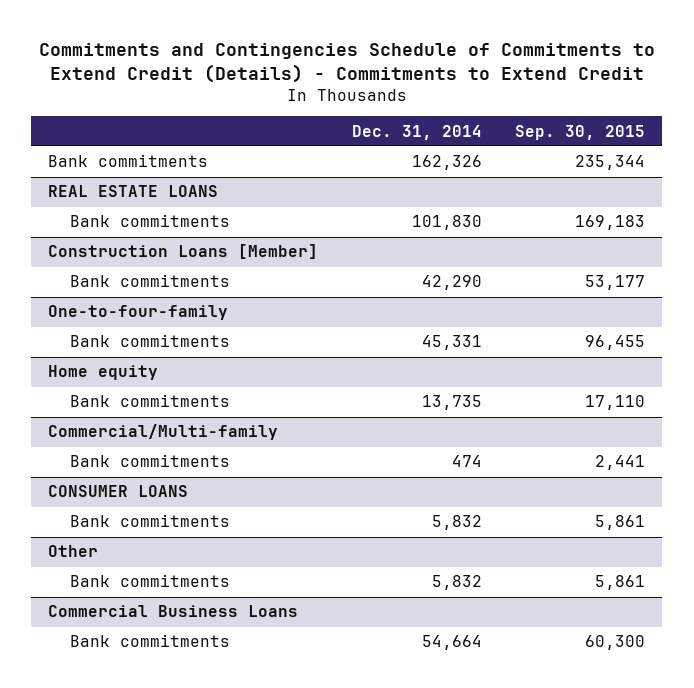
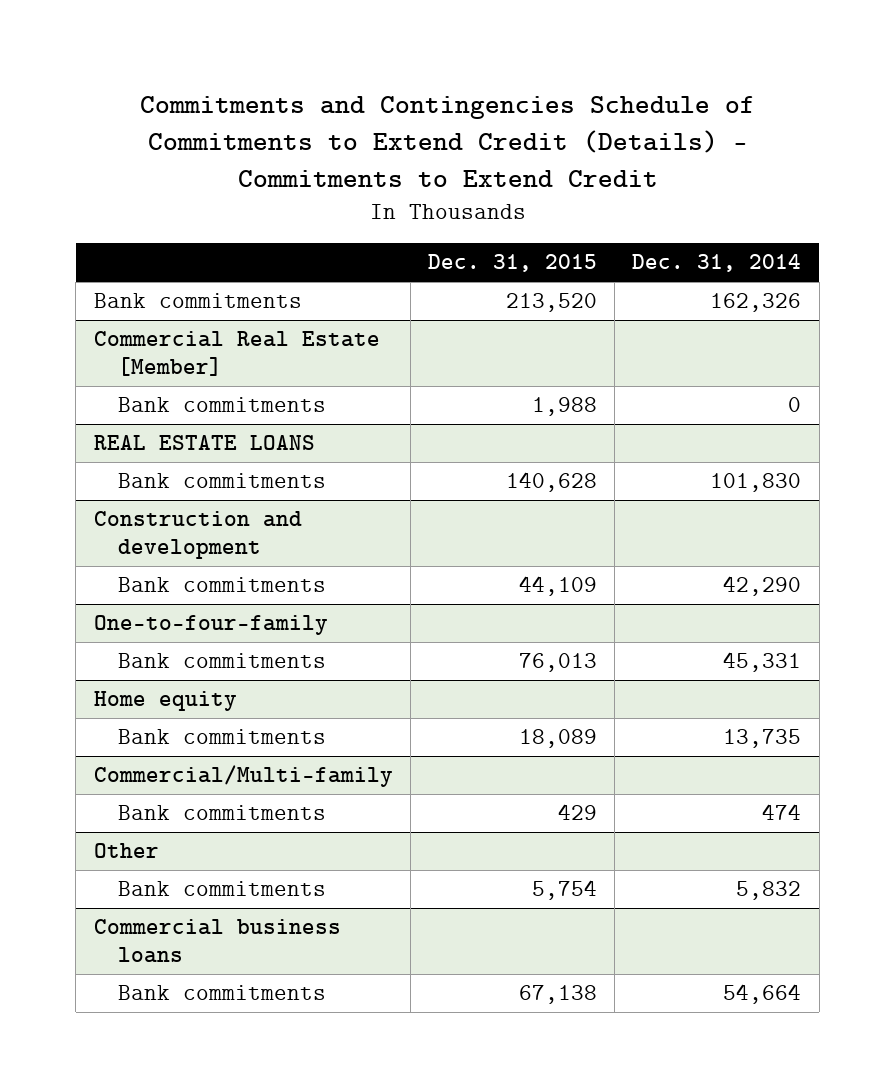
- | Dec. 31, 2014 | Sep. 30, 2015
+ | Dec. 31, 2015 | Dec. 31, 2014
+ Commercial Real Estate [Member]
+ Bank commitments | 1,988 | 0
- Construction Loans [Member]
+ Construction and development
- CONSUMER LOANS
- Bank commitments | 5,832 | 5,861
- Commercial Business Loans
+ Commercial business loans

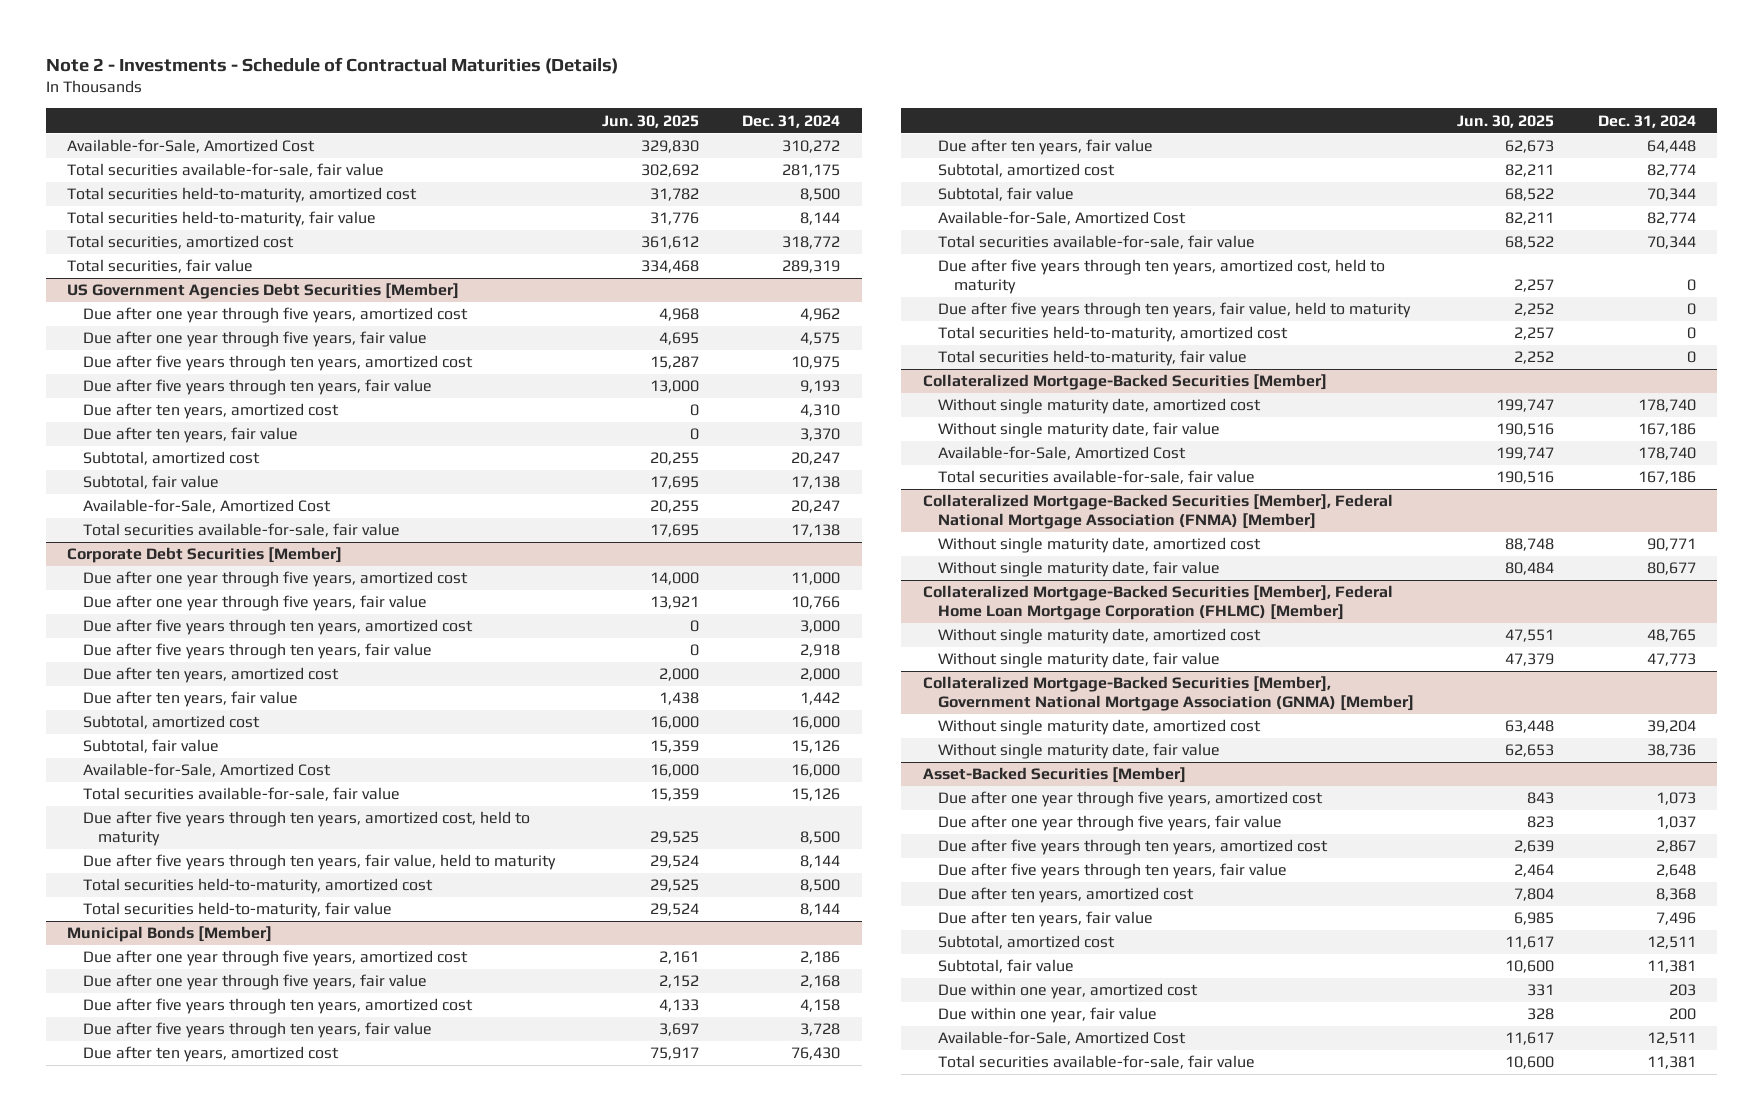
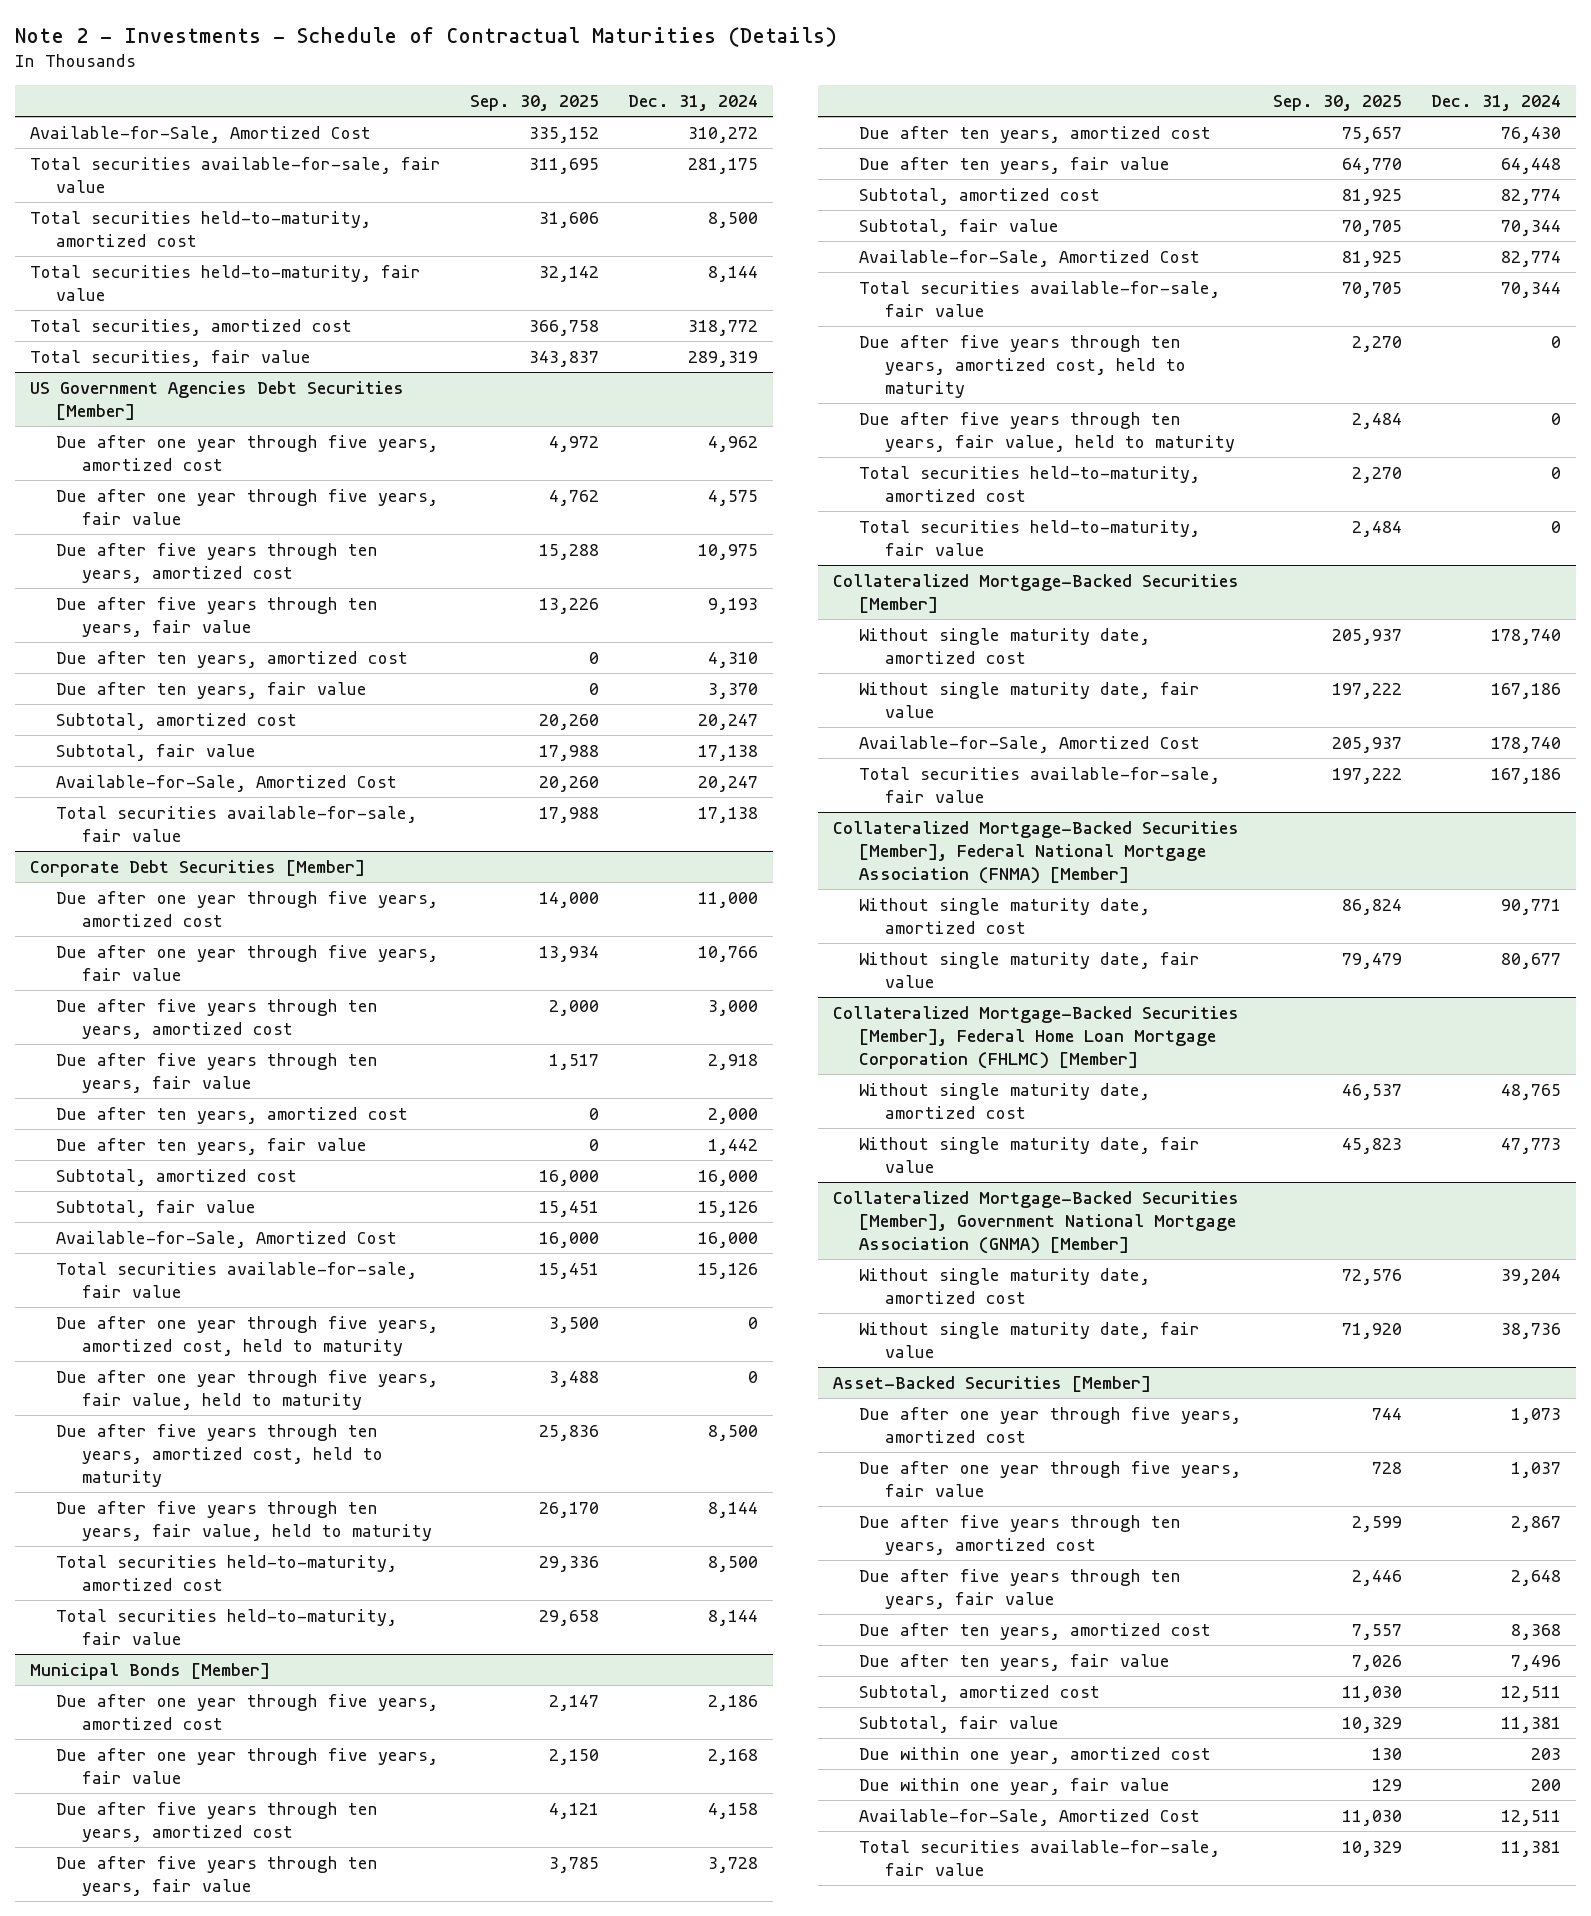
- | Jun. 30, 2025 | Dec. 31, 2024
+ | Sep. 30, 2025 | Dec. 31, 2024
@ Corporate Debt Securities [Member]
+ Due after one year through five years, amortized cost, held to maturity | 3,500 | 0
+ Due after one year through five years, fair value, held to maturity | 3,488 | 0

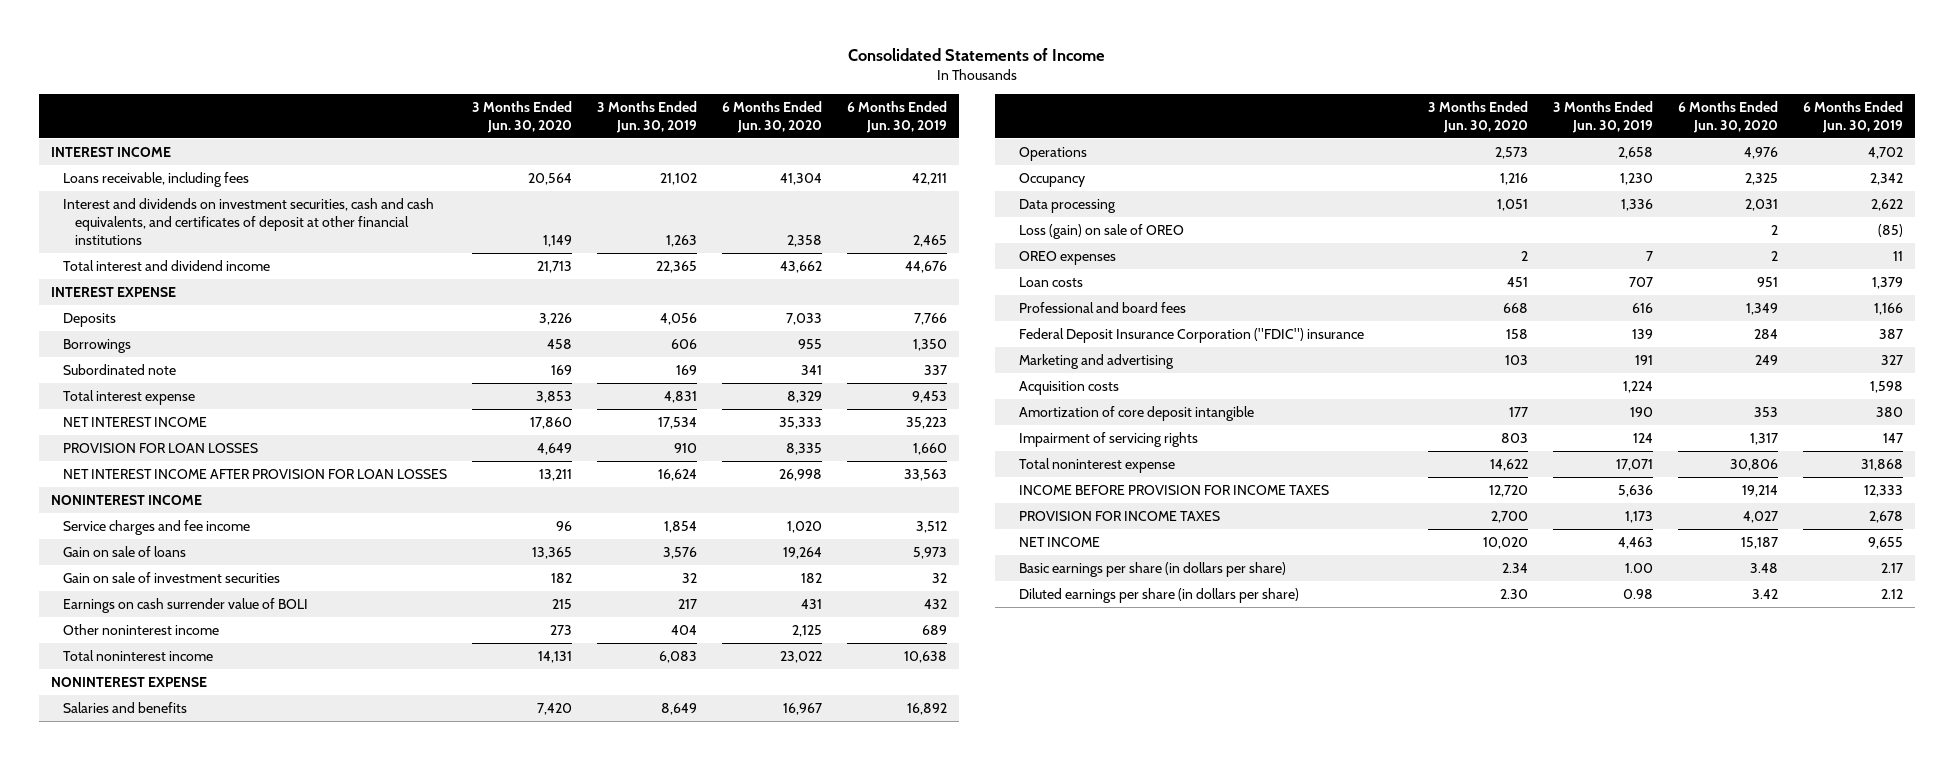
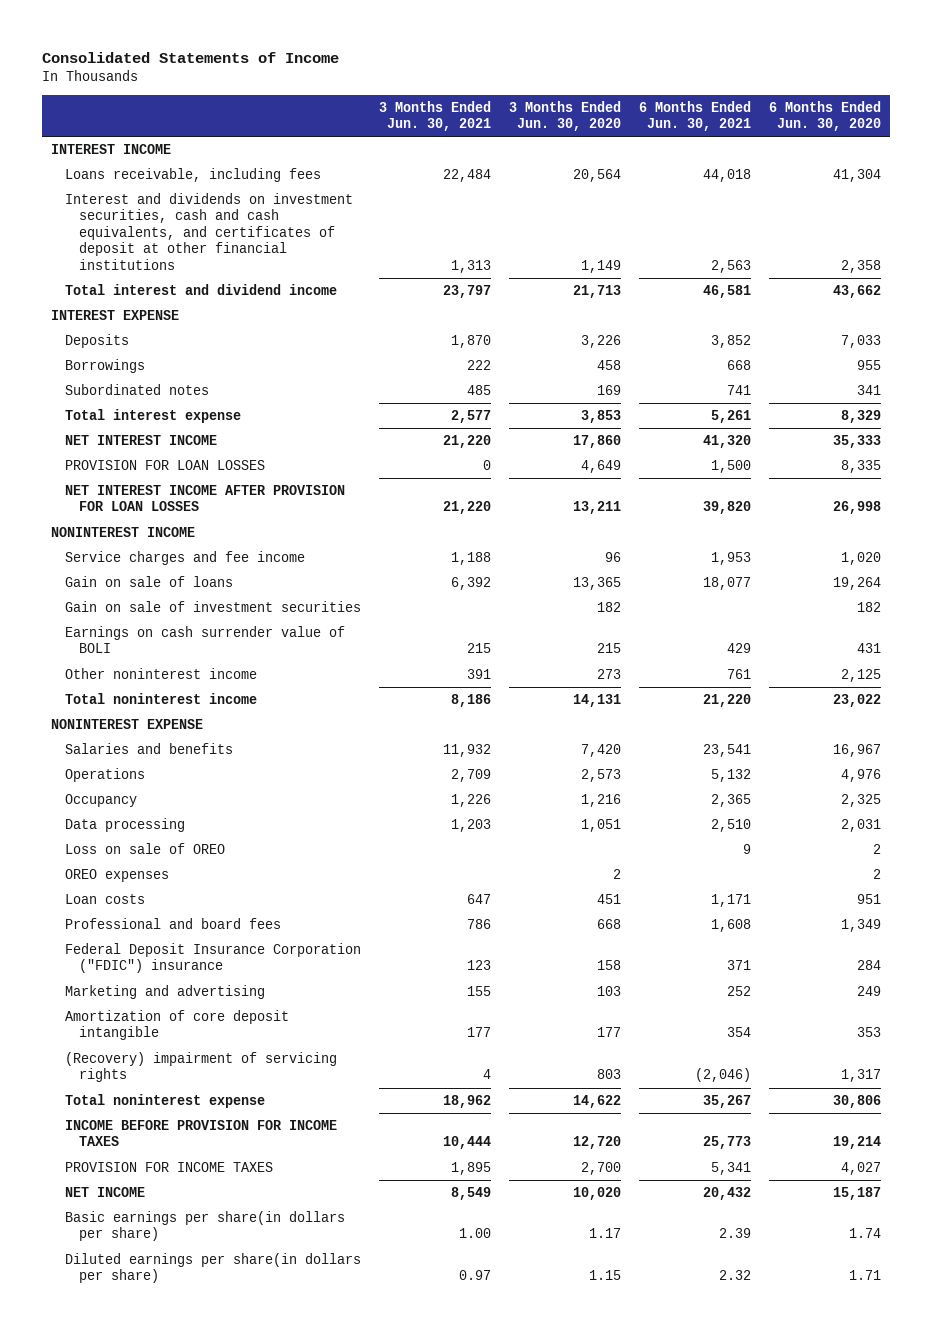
- | 3 Months Ended Jun. 30, 2020 | 3 Months Ended Jun. 30, 2019 | 6 Months Ended Jun. 30, 2020 | 6 Months Ended Jun. 30, 2019
+ | 3 Months Ended Jun. 30, 2021 | 3 Months Ended Jun. 30, 2020 | 6 Months Ended Jun. 30, 2021 | 6 Months Ended Jun. 30, 2020
- Subordinated note | 169 | 169 | 341 | 337
+ Subordinated notes | 485 | 169 | 741 | 341
- Loss (gain) on sale of OREO | | | 2 | (85)
+ Loss on sale of OREO | | | 9 | 2
- Acquisition costs | | 1,224 | | 1,598
- Impairment of servicing rights | 803 | 124 | 1,317 | 147
+ (Recovery) impairment of servicing rights | 4 | 803 | (2,046) | 1,317
- Basic earnings per share (in dollars per share) | 2.34 | 1.00 | 3.48 | 2.17
- Diluted earnings per share (in dollars per share) | 2.30 | 0.98 | 3.42 | 2.12
+ Basic earnings per share(in dollars per share) | 1.00 | 1.17 | 2.39 | 1.74
+ Diluted earnings per share(in dollars per share) | 0.97 | 1.15 | 2.32 | 1.71

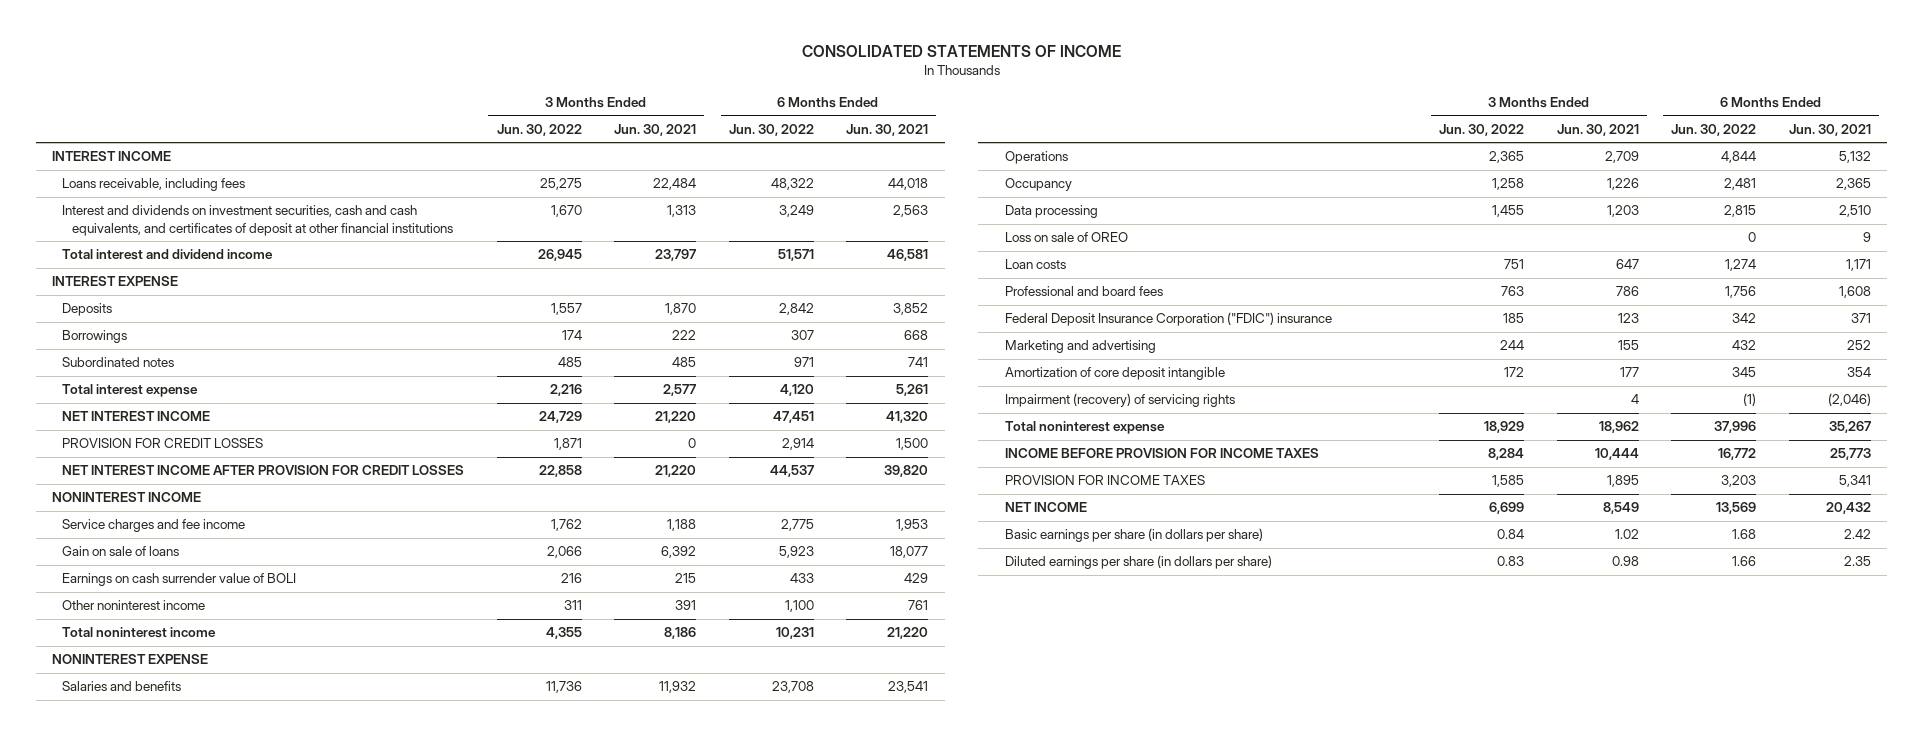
- Consolidated Statements of Income
+ CONSOLIDATED STATEMENTS OF INCOME
- | 3 Months Ended Jun. 30, 2021 | 3 Months Ended Jun. 30, 2020 | 6 Months Ended Jun. 30, 2021 | 6 Months Ended Jun. 30, 2020
+ | 3 Months Ended Jun. 30, 2022 | 3 Months Ended Jun. 30, 2021 | 6 Months Ended Jun. 30, 2022 | 6 Months Ended Jun. 30, 2021
- PROVISION FOR LOAN LOSSES | 0 | 4,649 | 1,500 | 8,335
- NET INTEREST INCOME AFTER PROVISION FOR LOAN LOSSES | 21,220 | 13,211 | 39,820 | 26,998
+ PROVISION FOR CREDIT LOSSES | 1,871 | 0 | 2,914 | 1,500
+ NET INTEREST INCOME AFTER PROVISION FOR CREDIT LOSSES | 22,858 | 21,220 | 44,537 | 39,820
- Gain on sale of investment securities | | 182 | | 182
- OREO expenses | | 2 | | 2
- (Recovery) impairment of servicing rights | 4 | 803 | (2,046) | 1,317
+ Impairment (recovery) of servicing rights | | 4 | (1) | (2,046)
- Basic earnings per share(in dollars per share) | 1.00 | 1.17 | 2.39 | 1.74
- Diluted earnings per share(in dollars per share) | 0.97 | 1.15 | 2.32 | 1.71
+ Basic earnings per share (in dollars per share) | 0.84 | 1.02 | 1.68 | 2.42
+ Diluted earnings per share (in dollars per share) | 0.83 | 0.98 | 1.66 | 2.35

